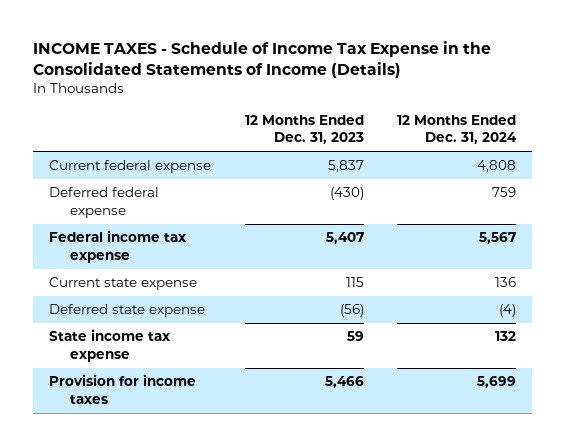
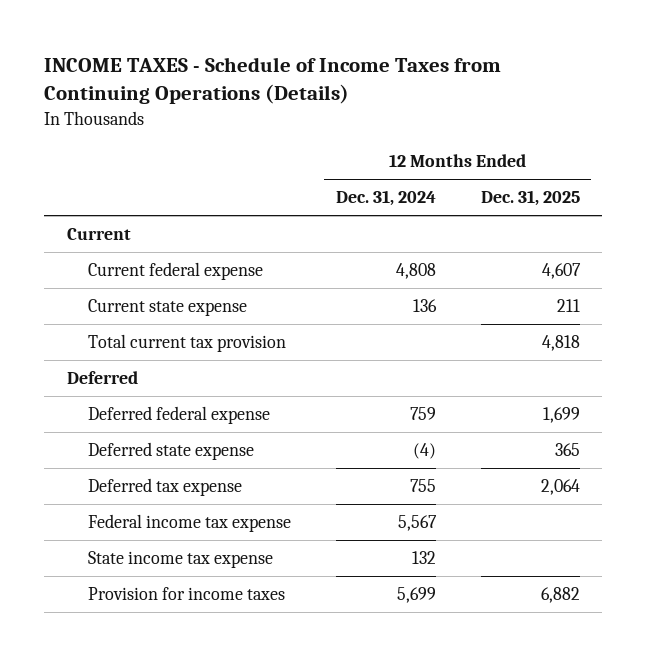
- INCOME TAXES - Schedule of Income Tax Expense in the Consolidated Statements of Income (Details)
+ INCOME TAXES - Schedule of Income Taxes from Continuing Operations (Details)
- | 12 Months Ended Dec. 31, 2023 | 12 Months Ended Dec. 31, 2024
+ | 12 Months Ended Dec. 31, 2024 | 12 Months Ended Dec. 31, 2025
+ Current
+ Total current tax provision | | 4,818
+ Deferred
moved down: Deferred federal expense | 759 | 1,699
+ Deferred tax expense | 755 | 2,064
moved down: Federal income tax expense | 5,567 |

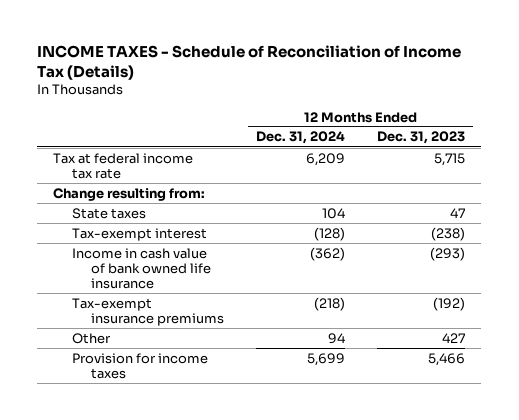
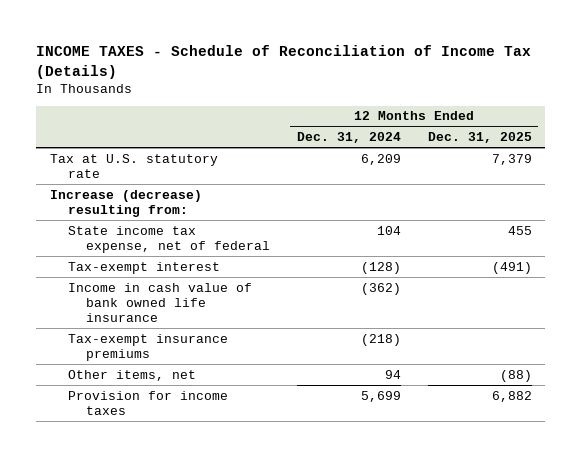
- | 12 Months Ended Dec. 31, 2024 | 12 Months Ended Dec. 31, 2023
+ | 12 Months Ended Dec. 31, 2024 | 12 Months Ended Dec. 31, 2025
- Tax at federal income tax rate | 6,209 | 5,715
- Change resulting from:
- State taxes | 104 | 47
+ Tax at U.S. statutory rate | 6,209 | 7,379
+ Increase (decrease) resulting from:
+ State income tax expense, net of federal | 104 | 455
- Other | 94 | 427
+ Other items, net | 94 | (88)

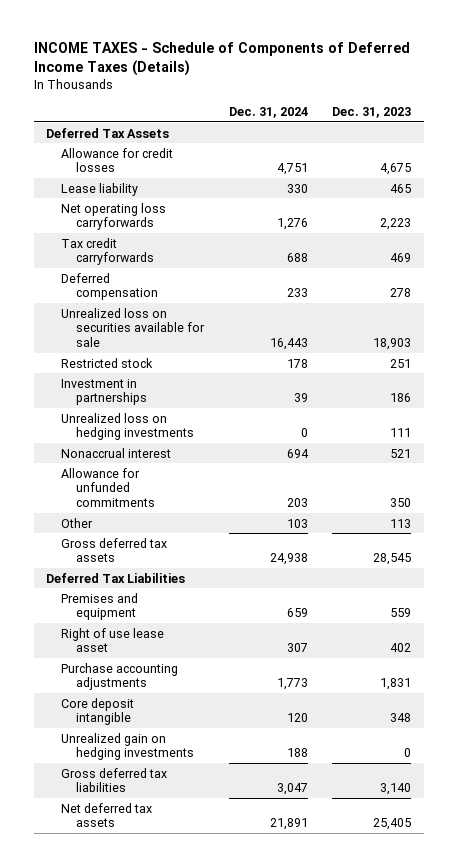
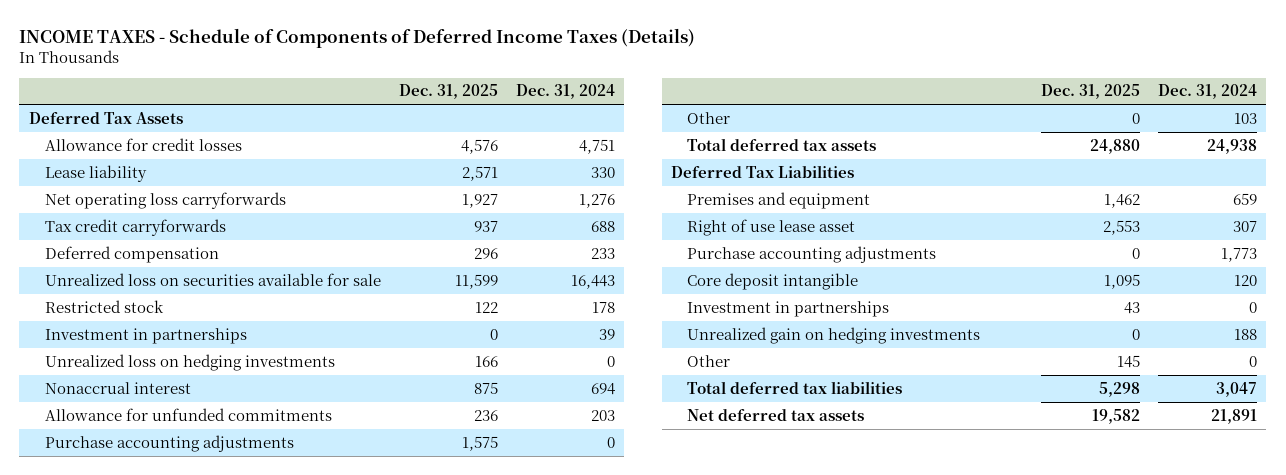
- | Dec. 31, 2024 | Dec. 31, 2023
+ | Dec. 31, 2025 | Dec. 31, 2024
+ Purchase accounting adjustments | 1,575 | 0
- Gross deferred tax assets | 24,938 | 28,545
+ Total deferred tax assets | 24,880 | 24,938
+ Investment in partnerships | 43 | 0
- Gross deferred tax liabilities | 3,047 | 3,140
+ Other | 145 | 0
+ Total deferred tax liabilities | 5,298 | 3,047

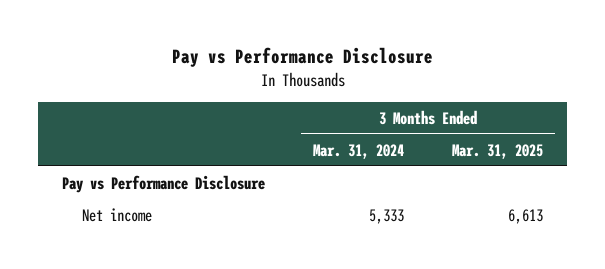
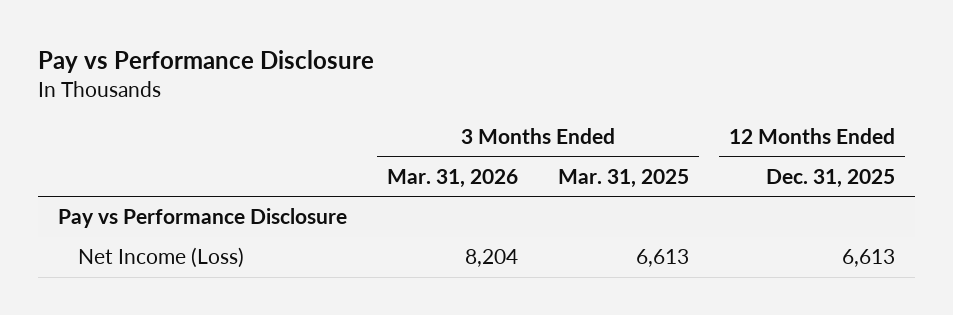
- | 3 Months Ended Mar. 31, 2024 | 3 Months Ended Mar. 31, 2025
+ | 3 Months Ended Mar. 31, 2026 | 3 Months Ended Mar. 31, 2025 | 12 Months Ended Dec. 31, 2025
- Net income | 5,333 | 6,613
+ Net Income (Loss) | 8,204 | 6,613 | 6,613

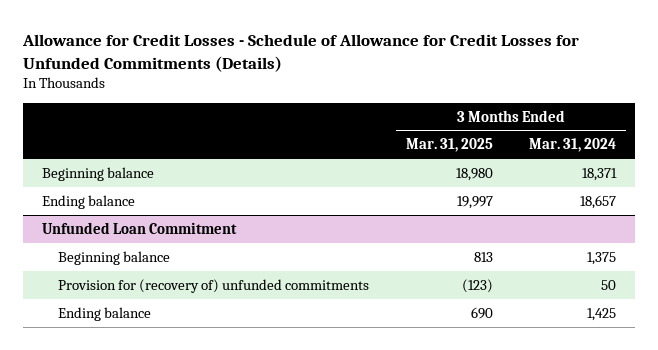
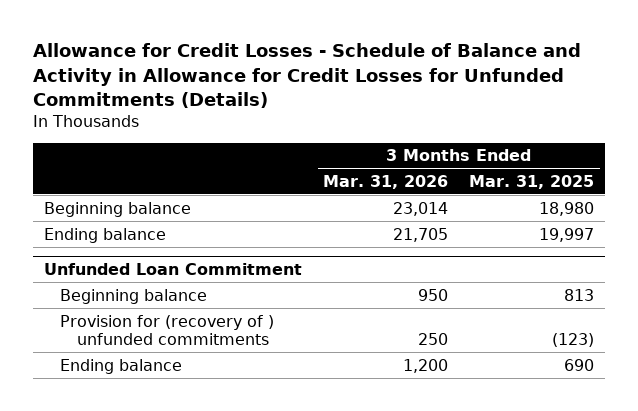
- Allowance for Credit Losses - Schedule of Allowance for Credit Losses for Unfunded Commitments (Details)
+ Allowance for Credit Losses - Schedule of Balance and Activity in Allowance for Credit Losses for Unfunded Commitments (Details)
- | 3 Months Ended Mar. 31, 2025 | 3 Months Ended Mar. 31, 2024
+ | 3 Months Ended Mar. 31, 2026 | 3 Months Ended Mar. 31, 2025
@ Unfunded Loan Commitment
- Provision for (recovery of) unfunded commitments | (123) | 50
+ Provision for (recovery of ) unfunded commitments | 250 | (123)

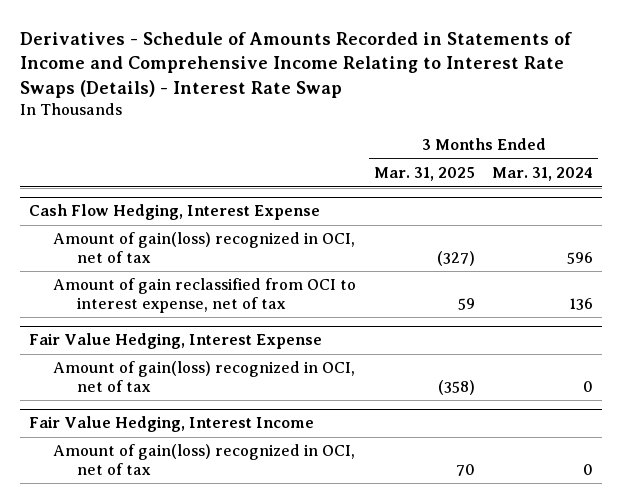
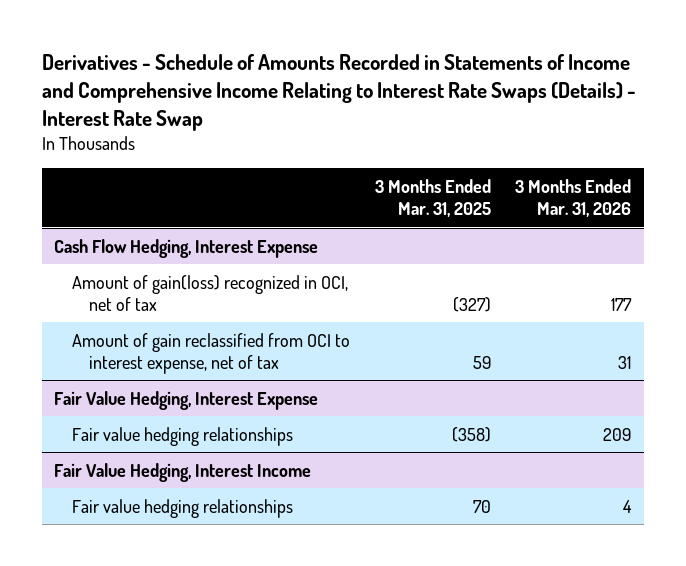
- | 3 Months Ended Mar. 31, 2025 | 3 Months Ended Mar. 31, 2024
+ | 3 Months Ended Mar. 31, 2025 | 3 Months Ended Mar. 31, 2026
@ Fair Value Hedging, Interest Expense
- Amount of gain(loss) recognized in OCI, net of tax | (358) | 0
+ Fair value hedging relationships | (358) | 209
@ Fair Value Hedging, Interest Income
- Amount of gain(loss) recognized in OCI, net of tax | 70 | 0
+ Fair value hedging relationships | 70 | 4

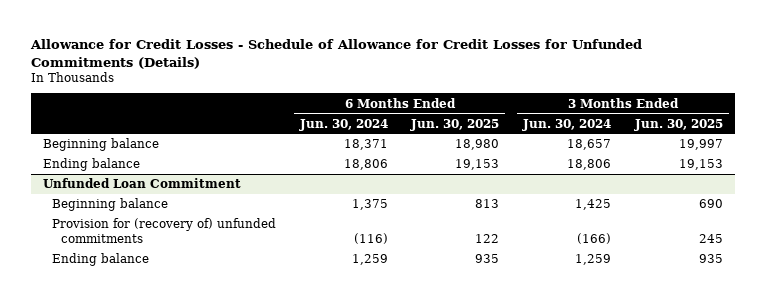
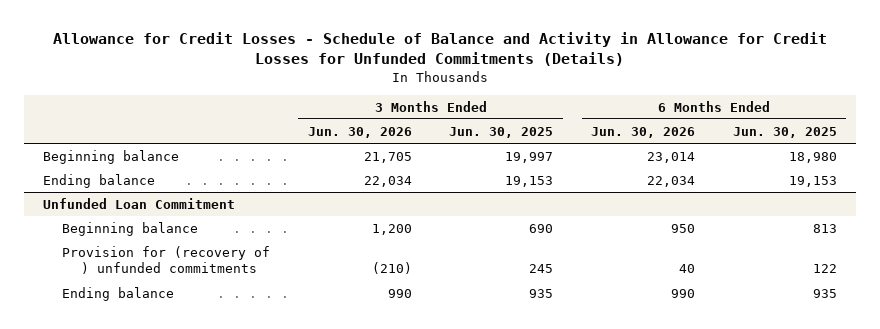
- Allowance for Credit Losses - Schedule of Allowance for Credit Losses for Unfunded Commitments (Details)
+ Allowance for Credit Losses - Schedule of Balance and Activity in Allowance for Credit Losses for Unfunded Commitments (Details)
- | 6 Months Ended Jun. 30, 2024 | 6 Months Ended Jun. 30, 2025 | 3 Months Ended Jun. 30, 2024 | 3 Months Ended Jun. 30, 2025
+ | 3 Months Ended Jun. 30, 2026 | 3 Months Ended Jun. 30, 2025 | 6 Months Ended Jun. 30, 2026 | 6 Months Ended Jun. 30, 2025
@ Unfunded Loan Commitment
- Provision for (recovery of) unfunded commitments | (116) | 122 | (166) | 245
+ Provision for (recovery of ) unfunded commitments | (210) | 245 | 40 | 122

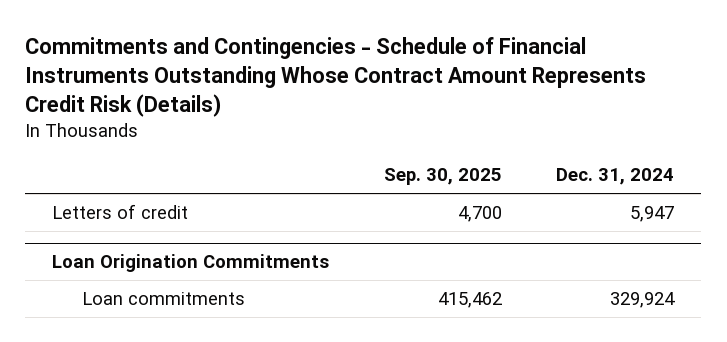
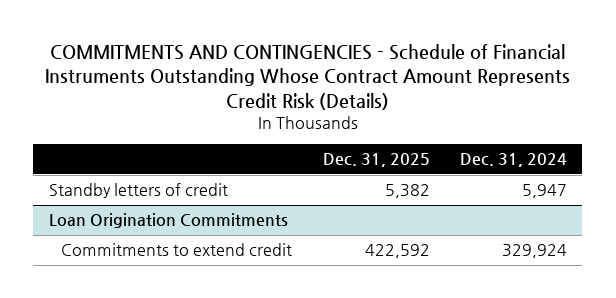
- Commitments and Contingencies - Schedule of Financial Instruments Outstanding Whose Contract Amount Represents Credit Risk (Details)
+ COMMITMENTS AND CONTINGENCIES - Schedule of Financial Instruments Outstanding Whose Contract Amount Represents Credit Risk (Details)
- | Sep. 30, 2025 | Dec. 31, 2024
+ | Dec. 31, 2025 | Dec. 31, 2024
- Letters of credit | 4,700 | 5,947
+ Standby letters of credit | 5,382 | 5,947
@ Loan Origination Commitments
- Loan commitments | 415,462 | 329,924
+ Commitments to extend credit | 422,592 | 329,924

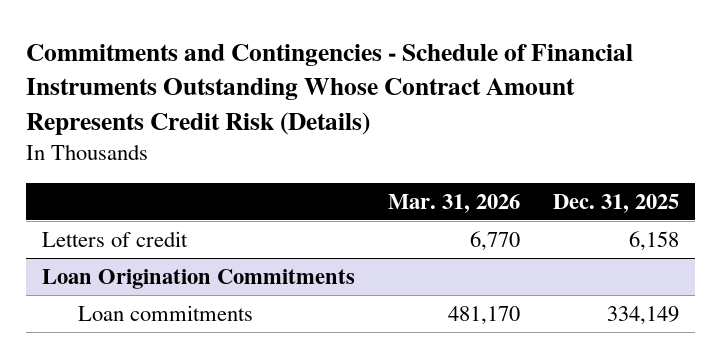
- COMMITMENTS AND CONTINGENCIES - Schedule of Financial Instruments Outstanding Whose Contract Amount Represents Credit Risk (Details)
+ Commitments and Contingencies - Schedule of Financial Instruments Outstanding Whose Contract Amount Represents Credit Risk (Details)
- | Dec. 31, 2025 | Dec. 31, 2024
+ | Mar. 31, 2026 | Dec. 31, 2025
- Standby letters of credit | 5,382 | 5,947
+ Letters of credit | 6,770 | 6,158
@ Loan Origination Commitments
- Commitments to extend credit | 422,592 | 329,924
+ Loan commitments | 481,170 | 334,149

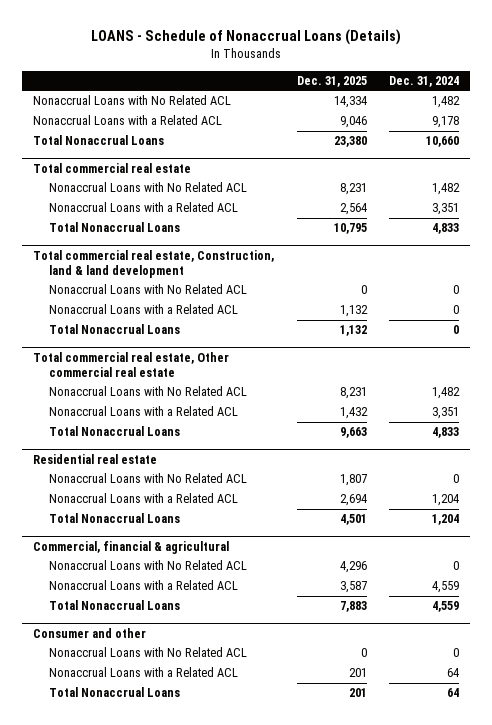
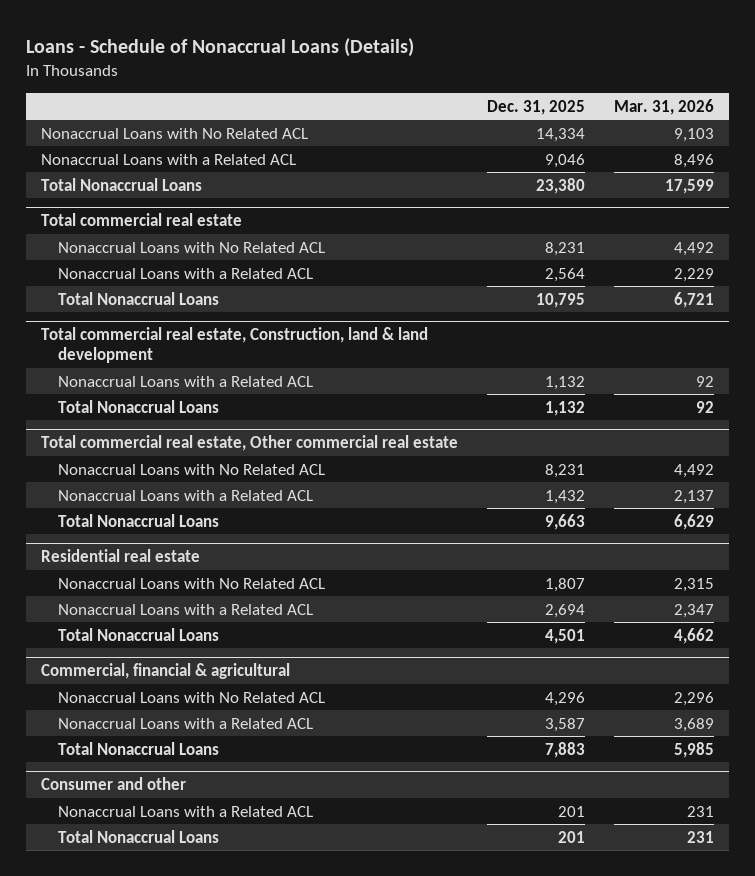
- LOANS - Schedule of Nonaccrual Loans (Details)
+ Loans - Schedule of Nonaccrual Loans (Details)
- | Dec. 31, 2025 | Dec. 31, 2024
+ | Dec. 31, 2025 | Mar. 31, 2026
@ Total commercial real estate, Construction, land & land development
- Nonaccrual Loans with No Related ACL | 0 | 0
@ Consumer and other
- Nonaccrual Loans with No Related ACL | 0 | 0

